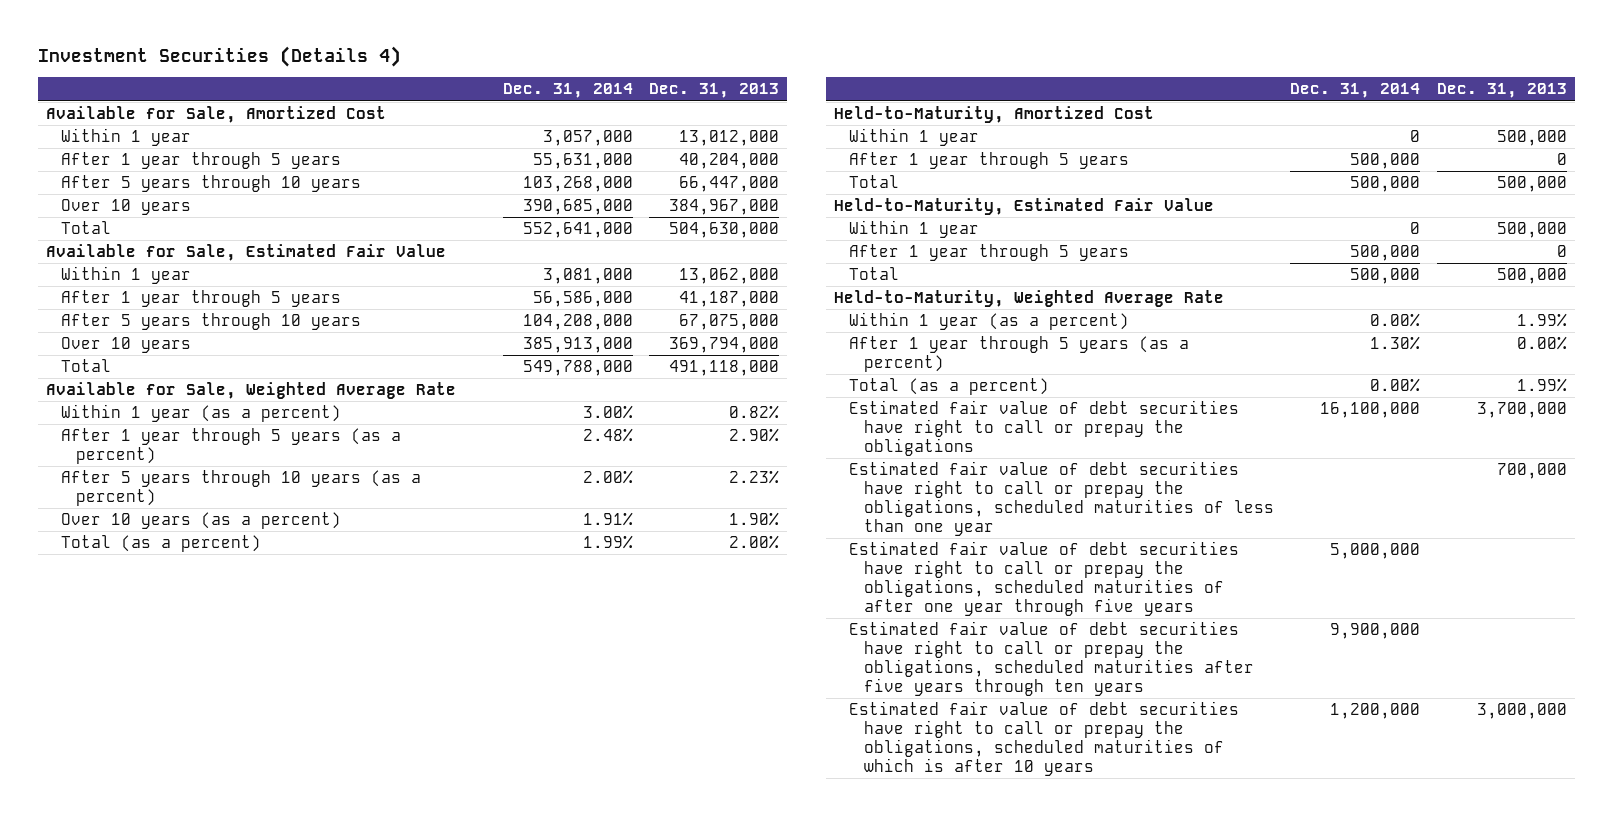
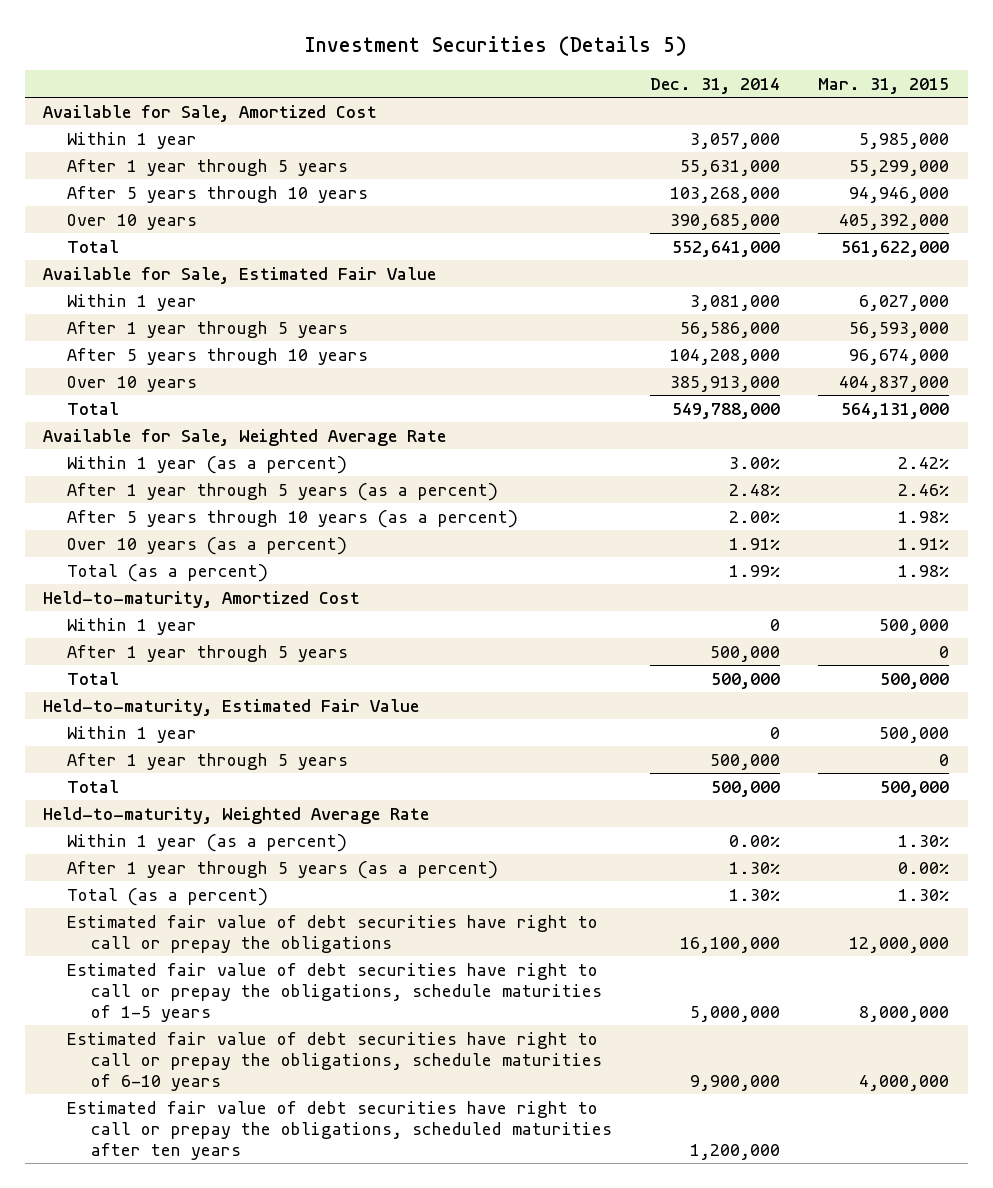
- Investment Securities (Details 4)
+ Investment Securities (Details 5)
- | Dec. 31, 2014 | Dec. 31, 2013
+ | Dec. 31, 2014 | Mar. 31, 2015
- Held-to-Maturity, Amortized Cost
+ Held-to-maturity, Amortized Cost
- Held-to-Maturity, Estimated Fair Value
+ Held-to-maturity, Estimated Fair Value
- Held-to-Maturity, Weighted Average Rate
+ Held-to-maturity, Weighted Average Rate
- Total (as a percent) | 0.00% | 1.99%
+ Total (as a percent) | 1.30% | 1.30%
- Estimated fair value of debt securities have right to call or prepay the obligations, scheduled maturities of less than one year | | 700,000
- Estimated fair value of debt securities have right to call or prepay the obligations, scheduled maturities of after one year through five years | 5,000,000 |
- Estimated fair value of debt securities have right to call or prepay the obligations, scheduled maturities after five years through ten years | 9,900,000 |
- Estimated fair value of debt securities have right to call or prepay the obligations, scheduled maturities of which is after 10 years | 1,200,000 | 3,000,000
+ Estimated fair value of debt securities have right to call or prepay the obligations, schedule maturities of 1-5 years | 5,000,000 | 8,000,000
+ Estimated fair value of debt securities have right to call or prepay the obligations, schedule maturities of 6-10 years | 9,900,000 | 4,000,000
+ Estimated fair value of debt securities have right to call or prepay the obligations, scheduled maturities after ten years | 1,200,000 |

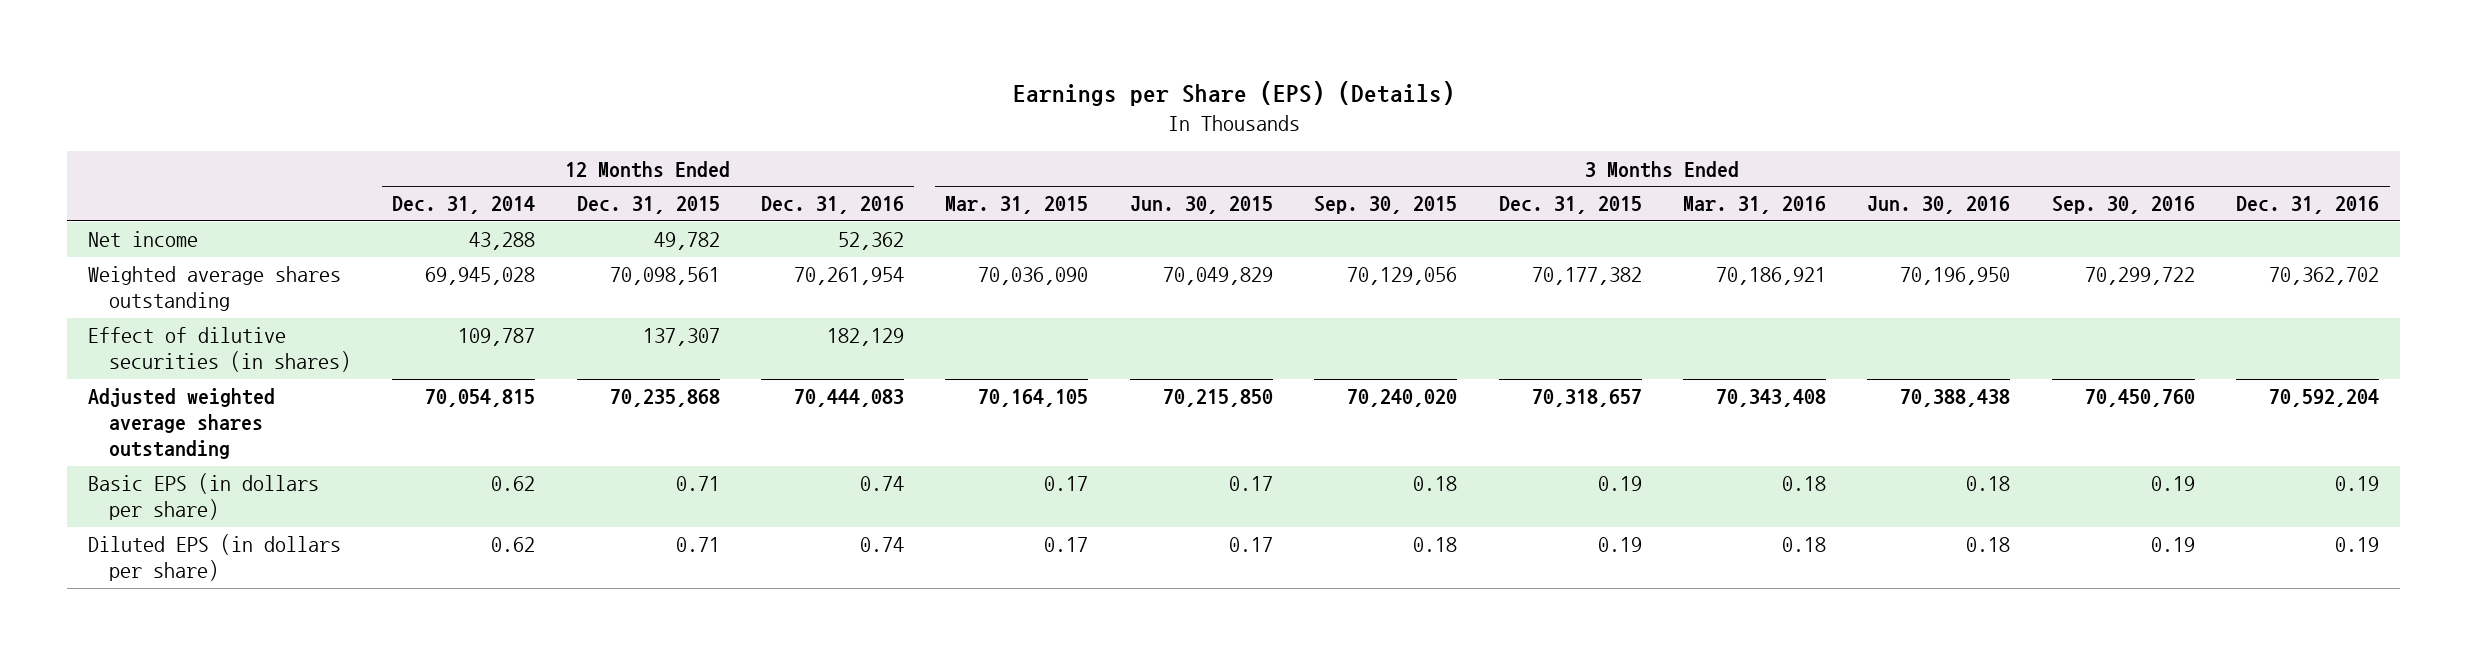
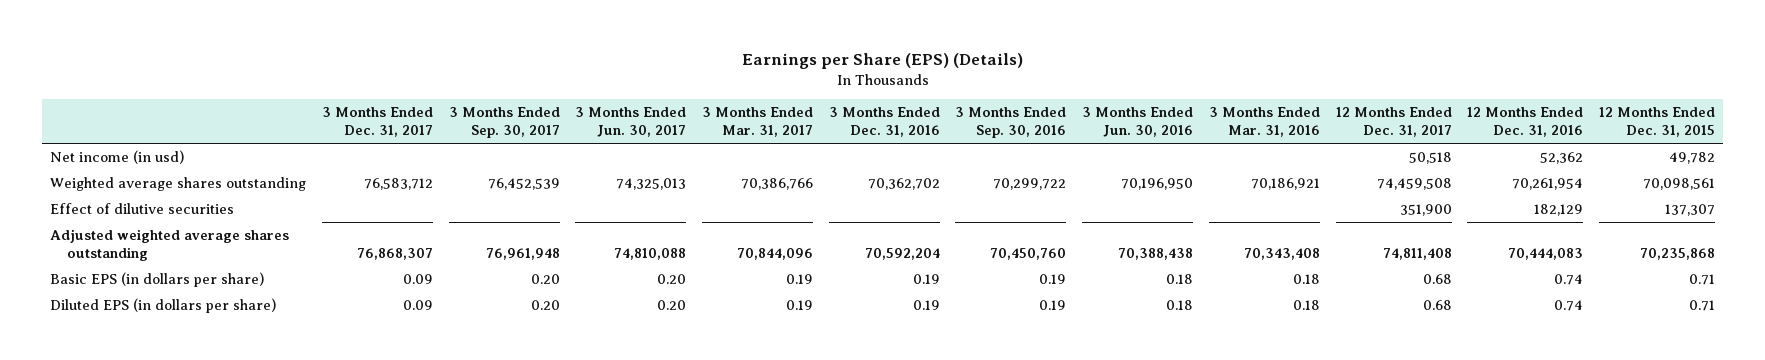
- | 12 Months Ended Dec. 31, 2014 | 12 Months Ended Dec. 31, 2015 | 12 Months Ended Dec. 31, 2016 | 3 Months Ended Mar. 31, 2015 | 3 Months Ended Jun. 30, 2015 | 3 Months Ended Sep. 30, 2015 | 3 Months Ended Dec. 31, 2015 | 3 Months Ended Mar. 31, 2016 | 3 Months Ended Jun. 30, 2016 | 3 Months Ended Sep. 30, 2016 | 3 Months Ended Dec. 31, 2016
+ | 3 Months Ended Dec. 31, 2017 | 3 Months Ended Sep. 30, 2017 | 3 Months Ended Jun. 30, 2017 | 3 Months Ended Mar. 31, 2017 | 3 Months Ended Dec. 31, 2016 | 3 Months Ended Sep. 30, 2016 | 3 Months Ended Jun. 30, 2016 | 3 Months Ended Mar. 31, 2016 | 12 Months Ended Dec. 31, 2017 | 12 Months Ended Dec. 31, 2016 | 12 Months Ended Dec. 31, 2015
- Net income | 43,288 | 49,782 | 52,362 | | | | | | | |
+ Net income (in usd) | | | | | | | | | 50,518 | 52,362 | 49,782
- Effect of dilutive securities (in shares) | 109,787 | 137,307 | 182,129 | | | | | | | |
+ Effect of dilutive securities | | | | | | | | | 351,900 | 182,129 | 137,307

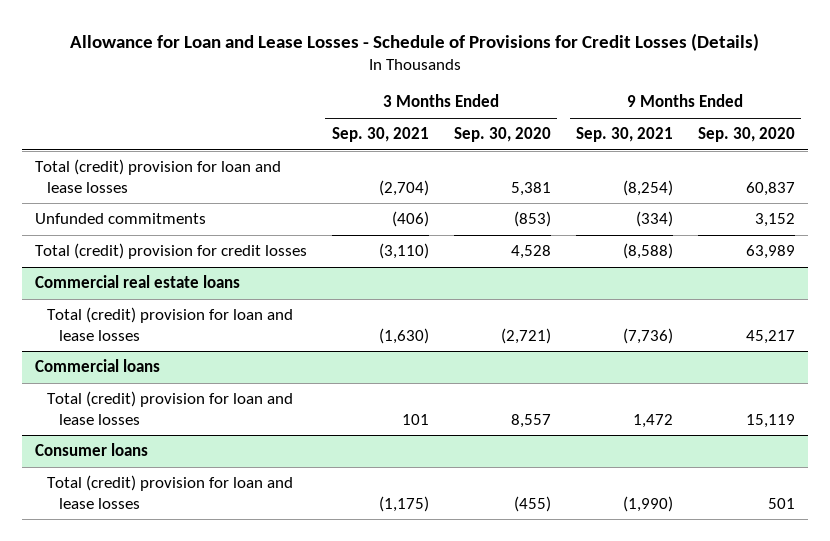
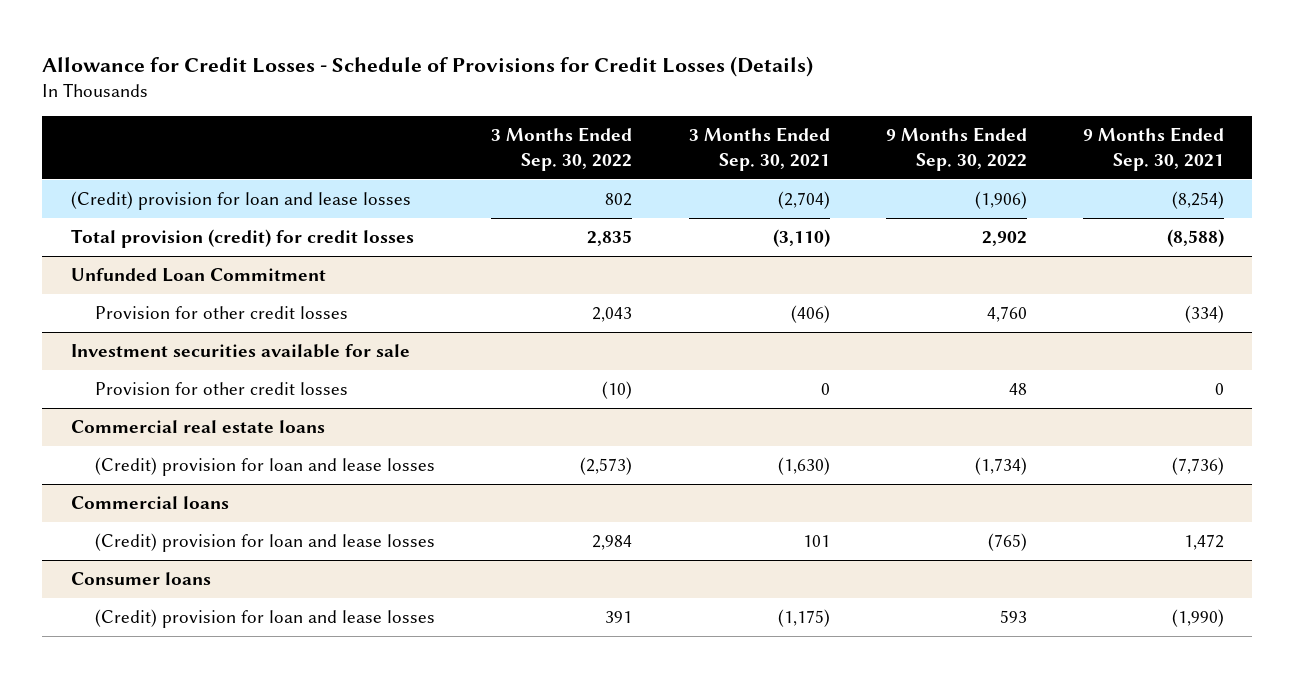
- Allowance for Loan and Lease Losses - Schedule of Provisions for Credit Losses (Details)
+ Allowance for Credit Losses - Schedule of Provisions for Credit Losses (Details)
- | 3 Months Ended Sep. 30, 2021 | 3 Months Ended Sep. 30, 2020 | 9 Months Ended Sep. 30, 2021 | 9 Months Ended Sep. 30, 2020
+ | 3 Months Ended Sep. 30, 2022 | 3 Months Ended Sep. 30, 2021 | 9 Months Ended Sep. 30, 2022 | 9 Months Ended Sep. 30, 2021
- Total (credit) provision for loan and lease losses | (2,704) | 5,381 | (8,254) | 60,837
- Unfunded commitments | (406) | (853) | (334) | 3,152
- Total (credit) provision for credit losses | (3,110) | 4,528 | (8,588) | 63,989
+ (Credit) provision for loan and lease losses | 802 | (2,704) | (1,906) | (8,254)
+ Total provision (credit) for credit losses | 2,835 | (3,110) | 2,902 | (8,588)
+ Unfunded Loan Commitment
+ Provision for other credit losses | 2,043 | (406) | 4,760 | (334)
+ Investment securities available for sale
+ Provision for other credit losses | (10) | 0 | 48 | 0
@ Commercial real estate loans
- Total (credit) provision for loan and lease losses | (1,630) | (2,721) | (7,736) | 45,217
+ (Credit) provision for loan and lease losses | (2,573) | (1,630) | (1,734) | (7,736)
@ Commercial loans
- Total (credit) provision for loan and lease losses | 101 | 8,557 | 1,472 | 15,119
+ (Credit) provision for loan and lease losses | 2,984 | 101 | (765) | 1,472
@ Consumer loans
- Total (credit) provision for loan and lease losses | (1,175) | (455) | (1,990) | 501
+ (Credit) provision for loan and lease losses | 391 | (1,175) | 593 | (1,990)

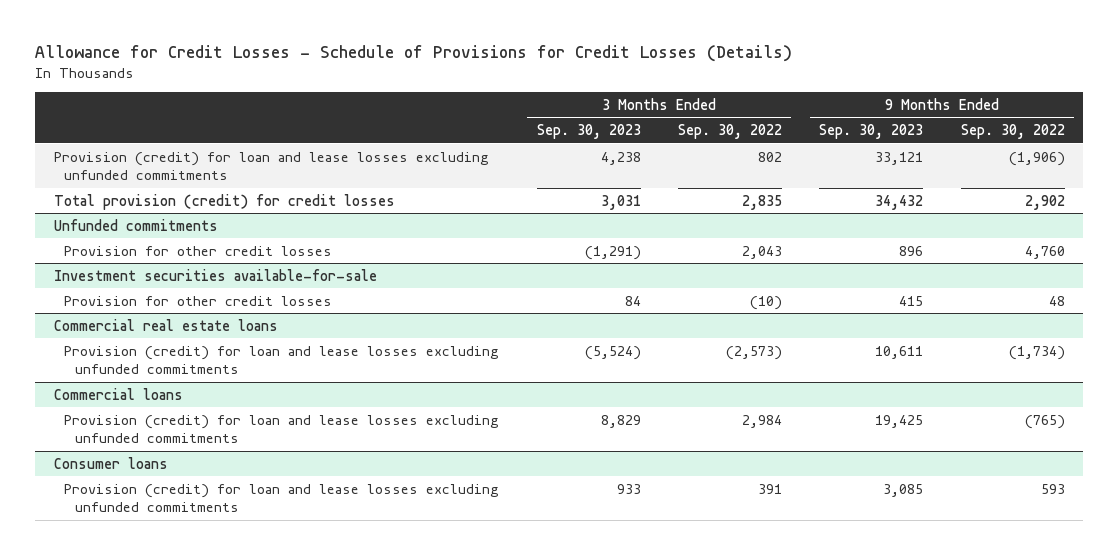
- | 3 Months Ended Sep. 30, 2022 | 3 Months Ended Sep. 30, 2021 | 9 Months Ended Sep. 30, 2022 | 9 Months Ended Sep. 30, 2021
+ | 3 Months Ended Sep. 30, 2023 | 3 Months Ended Sep. 30, 2022 | 9 Months Ended Sep. 30, 2023 | 9 Months Ended Sep. 30, 2022
- (Credit) provision for loan and lease losses | 802 | (2,704) | (1,906) | (8,254)
+ Provision (credit) for loan and lease losses excluding unfunded commitments | 4,238 | 802 | 33,121 | (1,906)
- Unfunded Loan Commitment
+ Unfunded commitments
- Investment securities available for sale
+ Investment securities available-for-sale
@ Commercial real estate loans
- (Credit) provision for loan and lease losses | (2,573) | (1,630) | (1,734) | (7,736)
+ Provision (credit) for loan and lease losses excluding unfunded commitments | (5,524) | (2,573) | 10,611 | (1,734)
@ Commercial loans
- (Credit) provision for loan and lease losses | 2,984 | 101 | (765) | 1,472
+ Provision (credit) for loan and lease losses excluding unfunded commitments | 8,829 | 2,984 | 19,425 | (765)
@ Consumer loans
- (Credit) provision for loan and lease losses | 391 | (1,175) | 593 | (1,990)
+ Provision (credit) for loan and lease losses excluding unfunded commitments | 933 | 391 | 3,085 | 593

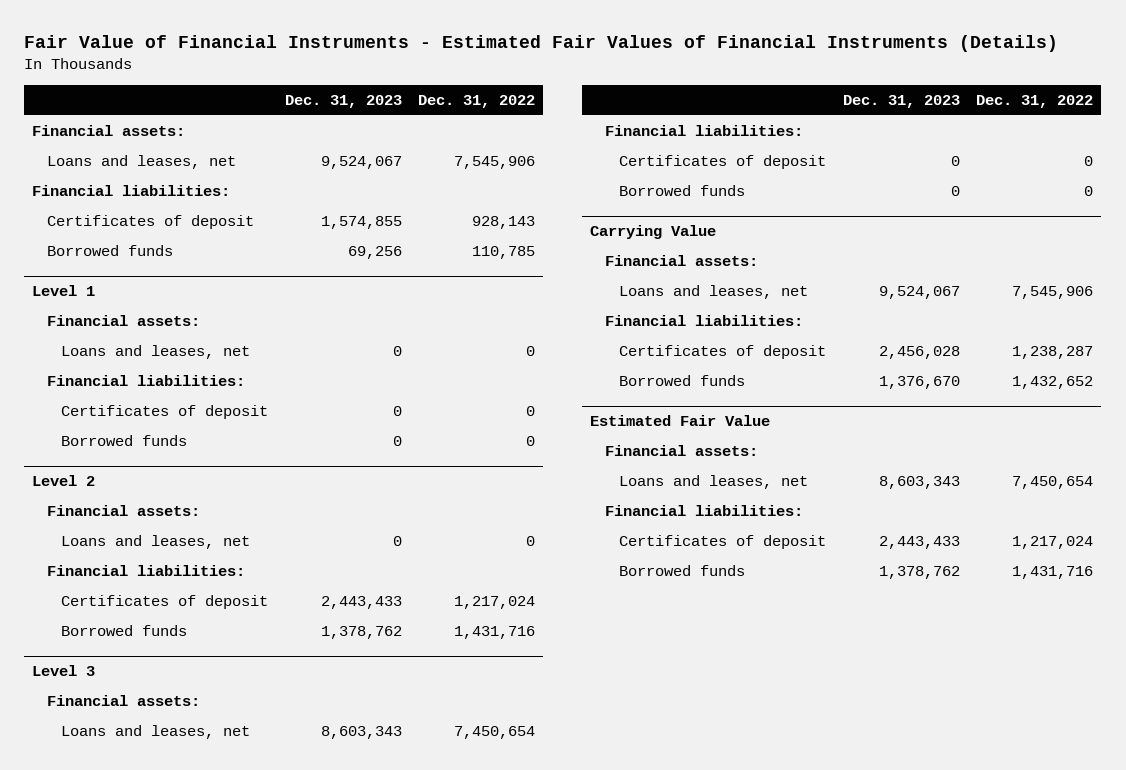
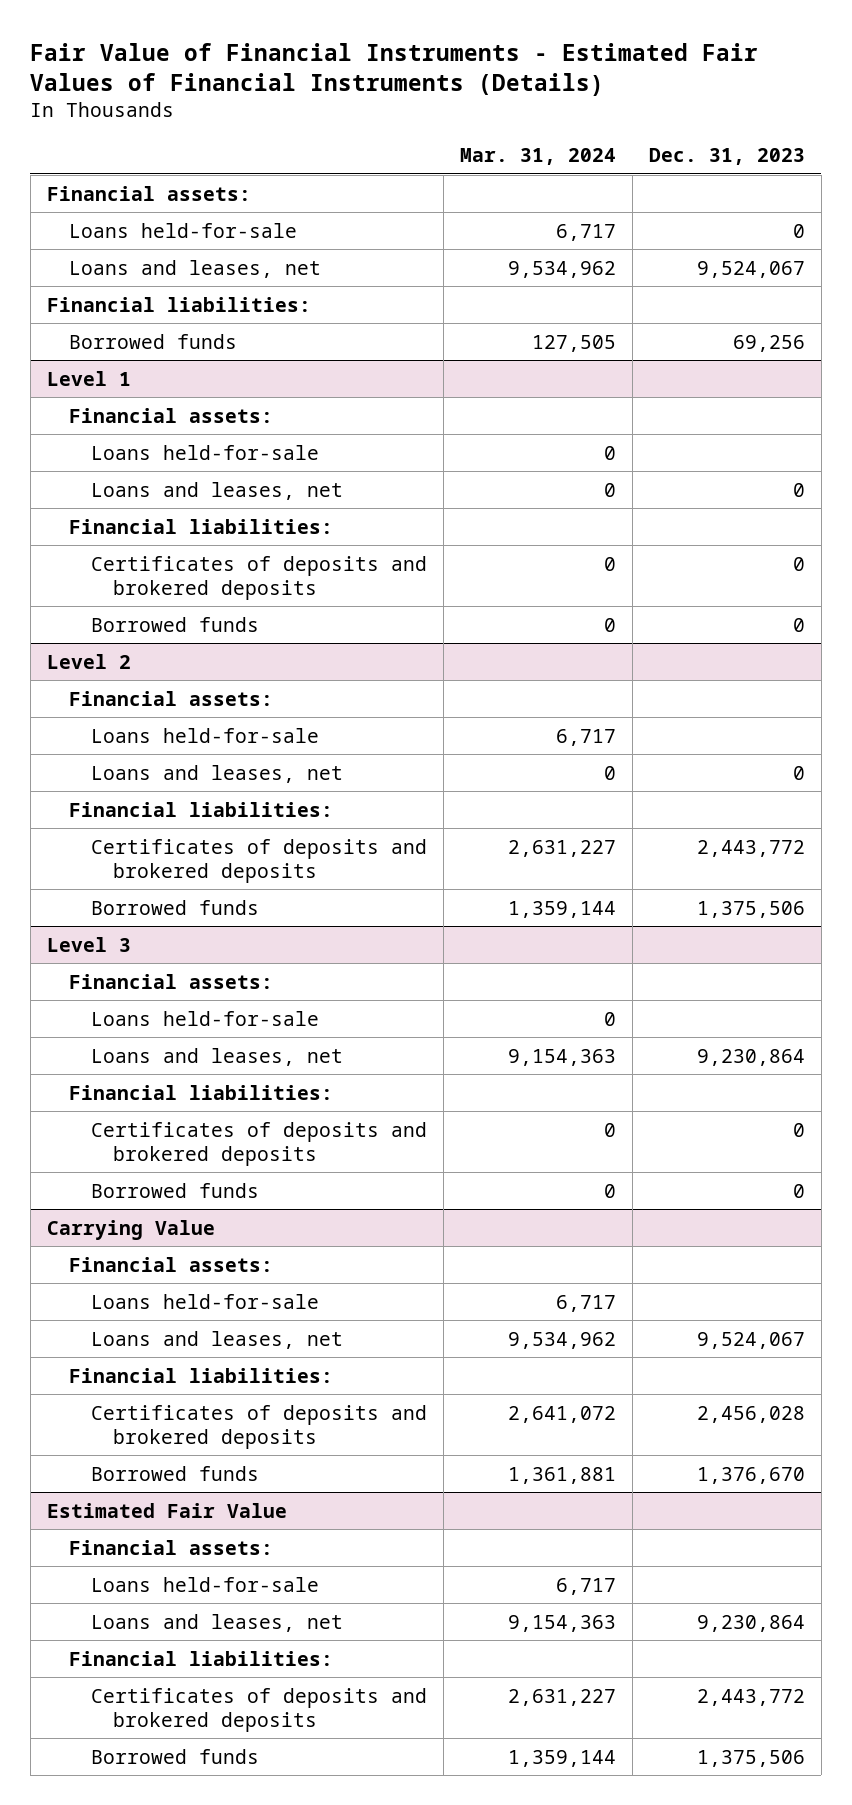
- | Dec. 31, 2023 | Dec. 31, 2022
+ | Mar. 31, 2024 | Dec. 31, 2023
+ Loans held-for-sale | 6,717 | 0
- Certificates of deposit | 1,574,855 | 928,143
@ Level 1
+ Loans held-for-sale | 0 |
- Certificates of deposit | 0 | 0
+ Certificates of deposits and brokered deposits | 0 | 0
@ Level 2
+ Loans held-for-sale | 6,717 |
- Certificates of deposit | 2,443,433 | 1,217,024
- Borrowed funds | 1,378,762 | 1,431,716
+ Certificates of deposits and brokered deposits | 2,631,227 | 2,443,772
+ Borrowed funds | 1,359,144 | 1,375,506
@ Level 3
- Loans and leases, net | 8,603,343 | 7,450,654
+ Loans held-for-sale | 0 |
+ Loans and leases, net | 9,154,363 | 9,230,864
- Certificates of deposit | 0 | 0
+ Certificates of deposits and brokered deposits | 0 | 0
@ Carrying Value
+ Loans held-for-sale | 6,717 |
- Certificates of deposit | 2,456,028 | 1,238,287
+ Certificates of deposits and brokered deposits | 2,641,072 | 2,456,028
@ Estimated Fair Value
- Loans and leases, net | 8,603,343 | 7,450,654
+ Loans held-for-sale | 6,717 |
+ Loans and leases, net | 9,154,363 | 9,230,864
- Certificates of deposit | 2,443,433 | 1,217,024
- Borrowed funds | 1,378,762 | 1,431,716
+ Certificates of deposits and brokered deposits | 2,631,227 | 2,443,772
+ Borrowed funds | 1,359,144 | 1,375,506

